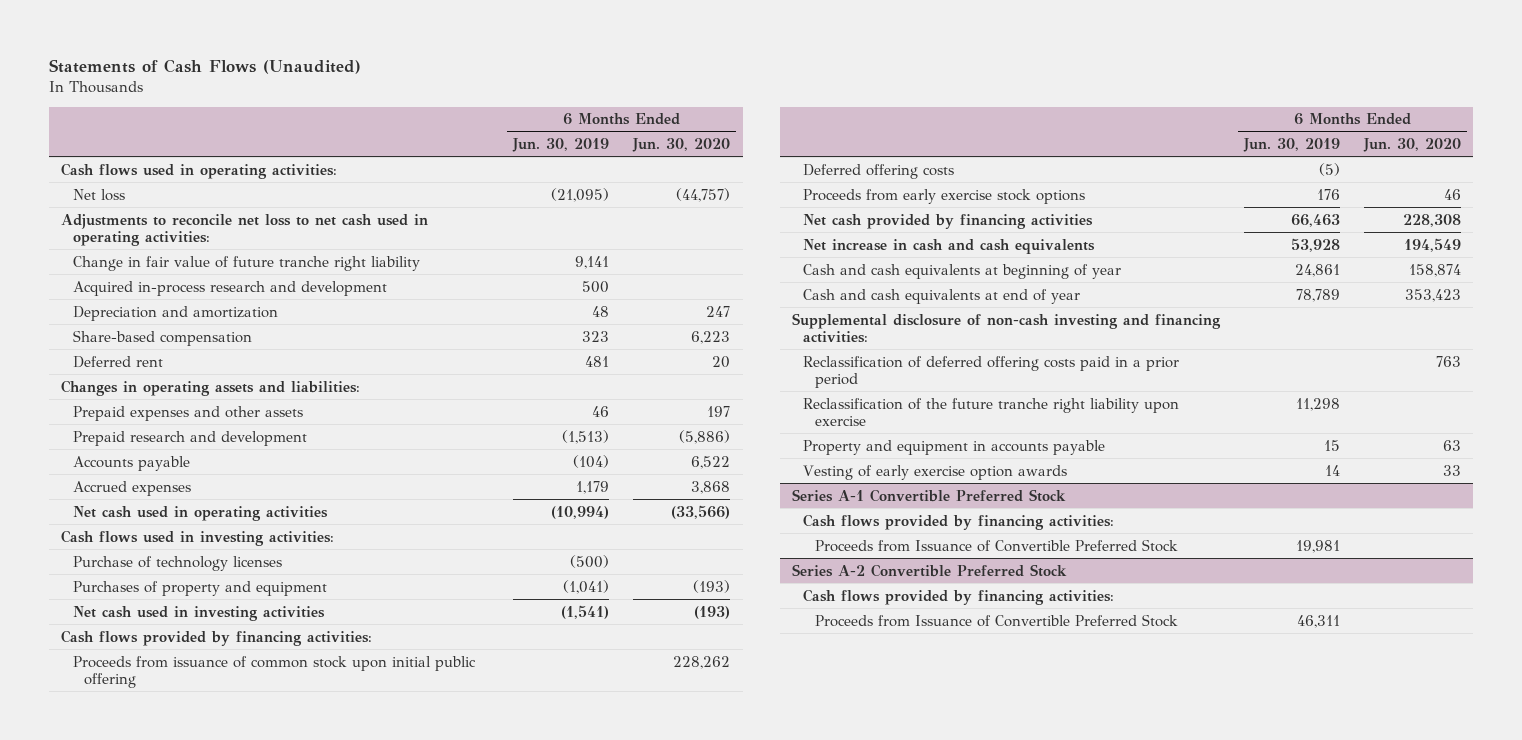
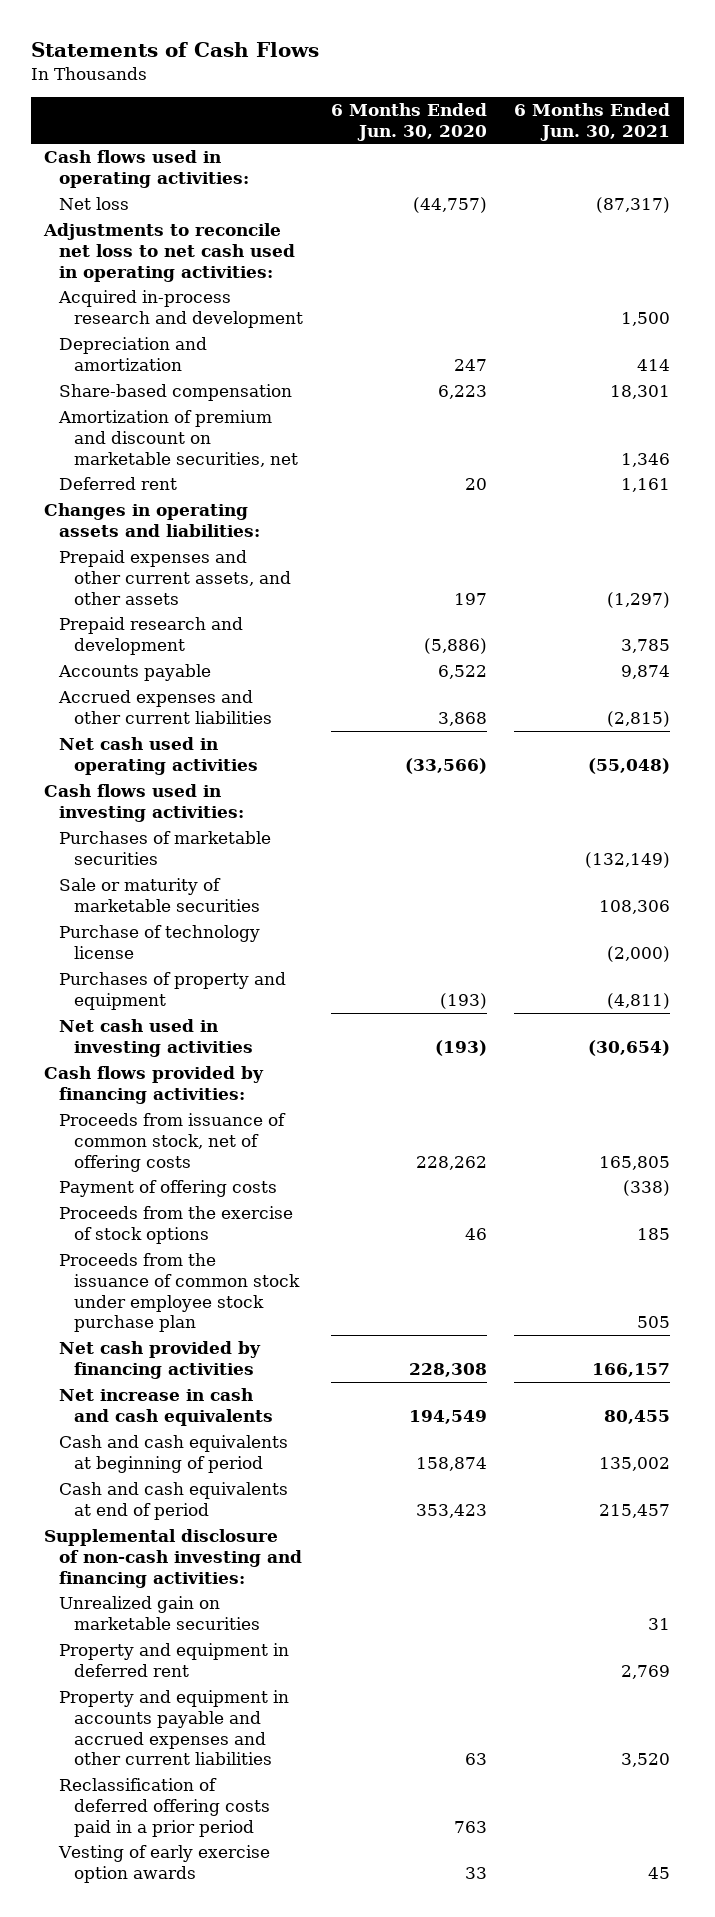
- Statements of Cash Flows (Unaudited)
+ Statements of Cash Flows
- | 6 Months Ended Jun. 30, 2019 | 6 Months Ended Jun. 30, 2020
+ | 6 Months Ended Jun. 30, 2020 | 6 Months Ended Jun. 30, 2021
- Change in fair value of future tranche right liability | 9,141 |
+ Amortization of premium and discount on marketable securities, net | | 1,346
- Prepaid expenses and other assets | 46 | 197
+ Prepaid expenses and other current assets, and other assets | 197 | (1,297)
- Accrued expenses | 1,179 | 3,868
+ Accrued expenses and other current liabilities | 3,868 | (2,815)
- Purchase of technology licenses | (500) |
+ Purchases of marketable securities | | (132,149)
+ Sale or maturity of marketable securities | | 108,306
+ Purchase of technology license | | (2,000)
- Proceeds from issuance of common stock upon initial public offering | | 228,262
- Deferred offering costs | (5) |
- Proceeds from early exercise stock options | 176 | 46
+ Proceeds from issuance of common stock, net of offering costs | 228,262 | 165,805
+ Payment of offering costs | | (338)
+ Proceeds from the exercise of stock options | 46 | 185
+ Proceeds from the issuance of common stock under employee stock purchase plan | | 505
- Cash and cash equivalents at beginning of year | 24,861 | 158,874
- Cash and cash equivalents at end of year | 78,789 | 353,423
+ Cash and cash equivalents at beginning of period | 158,874 | 135,002
+ Cash and cash equivalents at end of period | 353,423 | 215,457
+ Unrealized gain on marketable securities | | 31
+ Property and equipment in deferred rent | | 2,769
+ Property and equipment in accounts payable and accrued expenses and other current liabilities | 63 | 3,520
- Reclassification of the future tranche right liability upon exercise | 11,298 |
- Property and equipment in accounts payable | 15 | 63
- Series A-1 Convertible Preferred Stock
- Cash flows provided by financing activities:
- Proceeds from Issuance of Convertible Preferred Stock | 19,981 |
- Series A-2 Convertible Preferred Stock
- Cash flows provided by financing activities:
- Proceeds from Issuance of Convertible Preferred Stock | 46,311 |

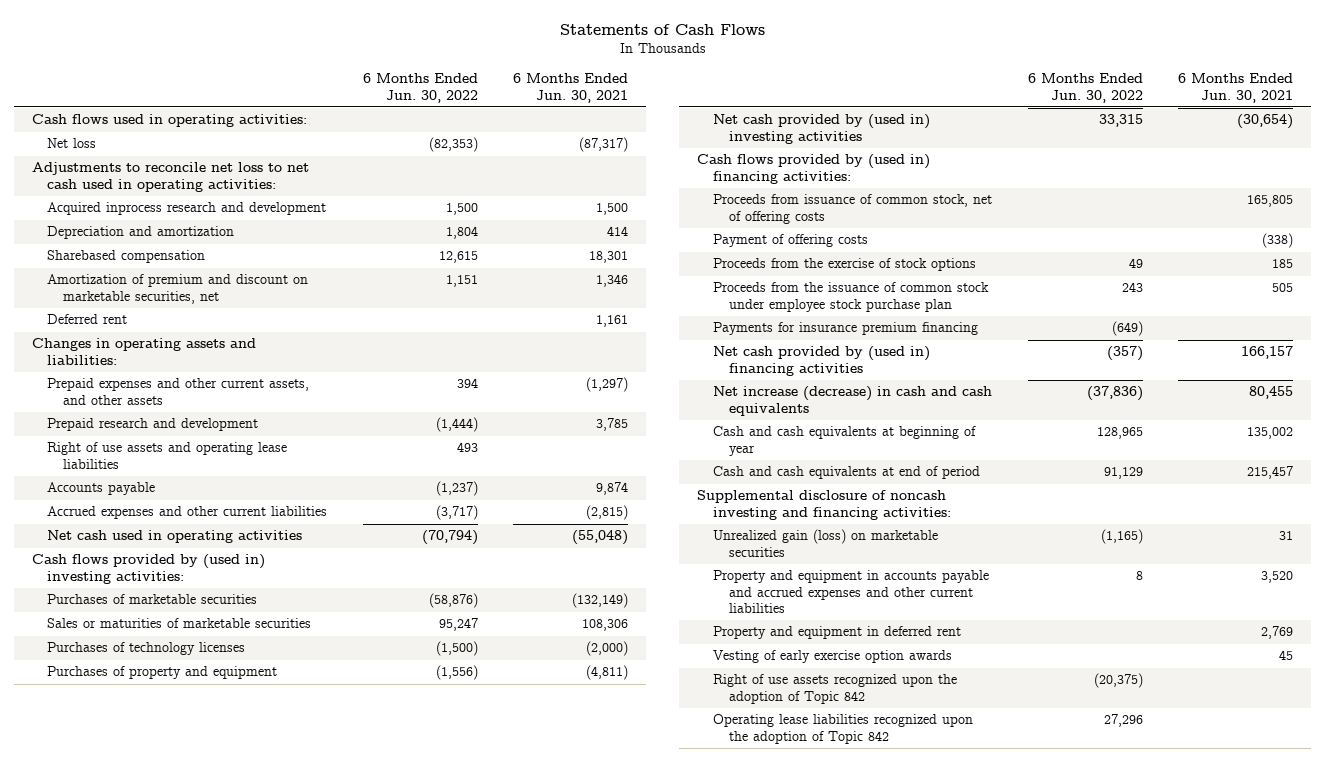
- | 6 Months Ended Jun. 30, 2020 | 6 Months Ended Jun. 30, 2021
+ | 6 Months Ended Jun. 30, 2022 | 6 Months Ended Jun. 30, 2021
- Acquired in-process research and development | | 1,500
+ Acquired inprocess research and development | 1,500 | 1,500
- Share-based compensation | 6,223 | 18,301
+ Sharebased compensation | 12,615 | 18,301
+ Right of use assets and operating lease liabilities | 493 |
- Cash flows used in investing activities:
+ Cash flows provided by (used in) investing activities:
- Sale or maturity of marketable securities | | 108,306
- Purchase of technology license | | (2,000)
+ Sales or maturities of marketable securities | 95,247 | 108,306
+ Purchases of technology licenses | (1,500) | (2,000)
- Net cash used in investing activities | (193) | (30,654)
- Cash flows provided by financing activities:
+ Net cash provided by (used in) investing activities | 33,315 | (30,654)
+ Cash flows provided by (used in) financing activities:
- Net cash provided by financing activities | 228,308 | 166,157
- Net increase in cash and cash equivalents | 194,549 | 80,455
- Cash and cash equivalents at beginning of period | 158,874 | 135,002
+ Payments for insurance premium financing | (649) |
+ Net cash provided by (used in) financing activities | (357) | 166,157
+ Net increase (decrease) in cash and cash equivalents | (37,836) | 80,455
+ Cash and cash equivalents at beginning of year | 128,965 | 135,002
- Supplemental disclosure of non-cash investing and financing activities:
- Unrealized gain on marketable securities | | 31
+ Supplemental disclosure of noncash investing and financing activities:
+ Unrealized gain (loss) on marketable securities | (1,165) | 31
- Reclassification of deferred offering costs paid in a prior period | 763 |
moved down: Property and equipment in deferred rent | | 2,769
+ Right of use assets recognized upon the adoption of Topic 842 | (20,375) |
+ Operating lease liabilities recognized upon the adoption of Topic 842 | 27,296 |

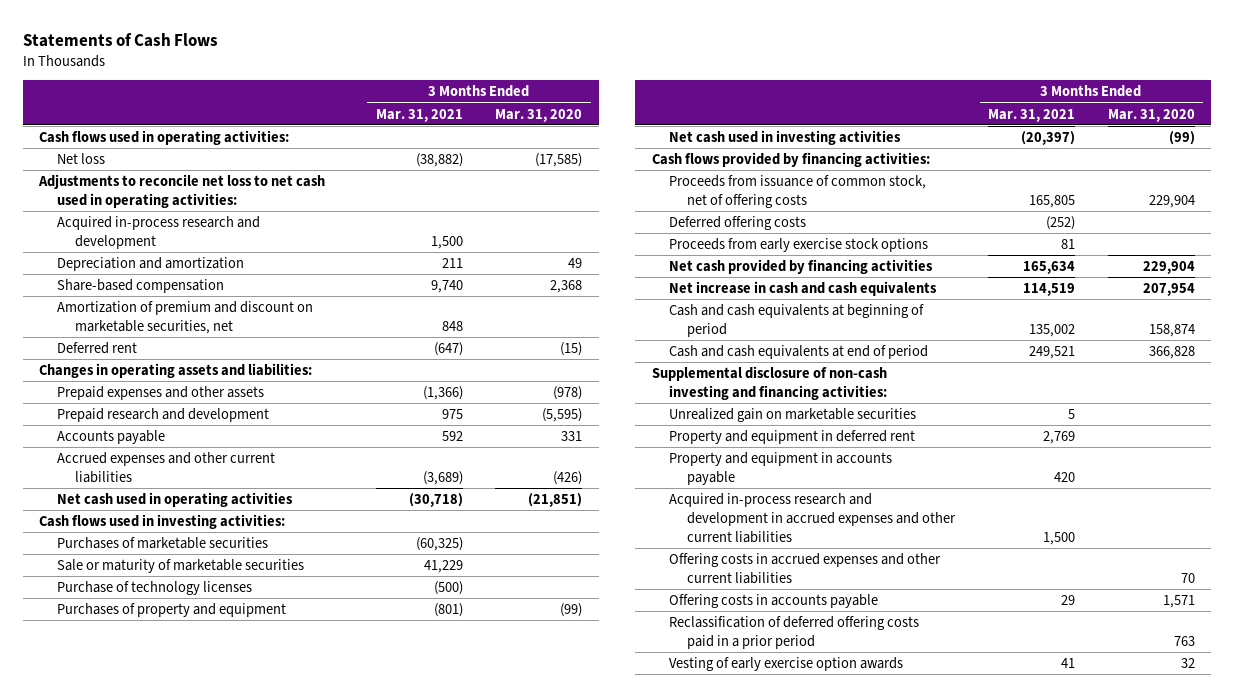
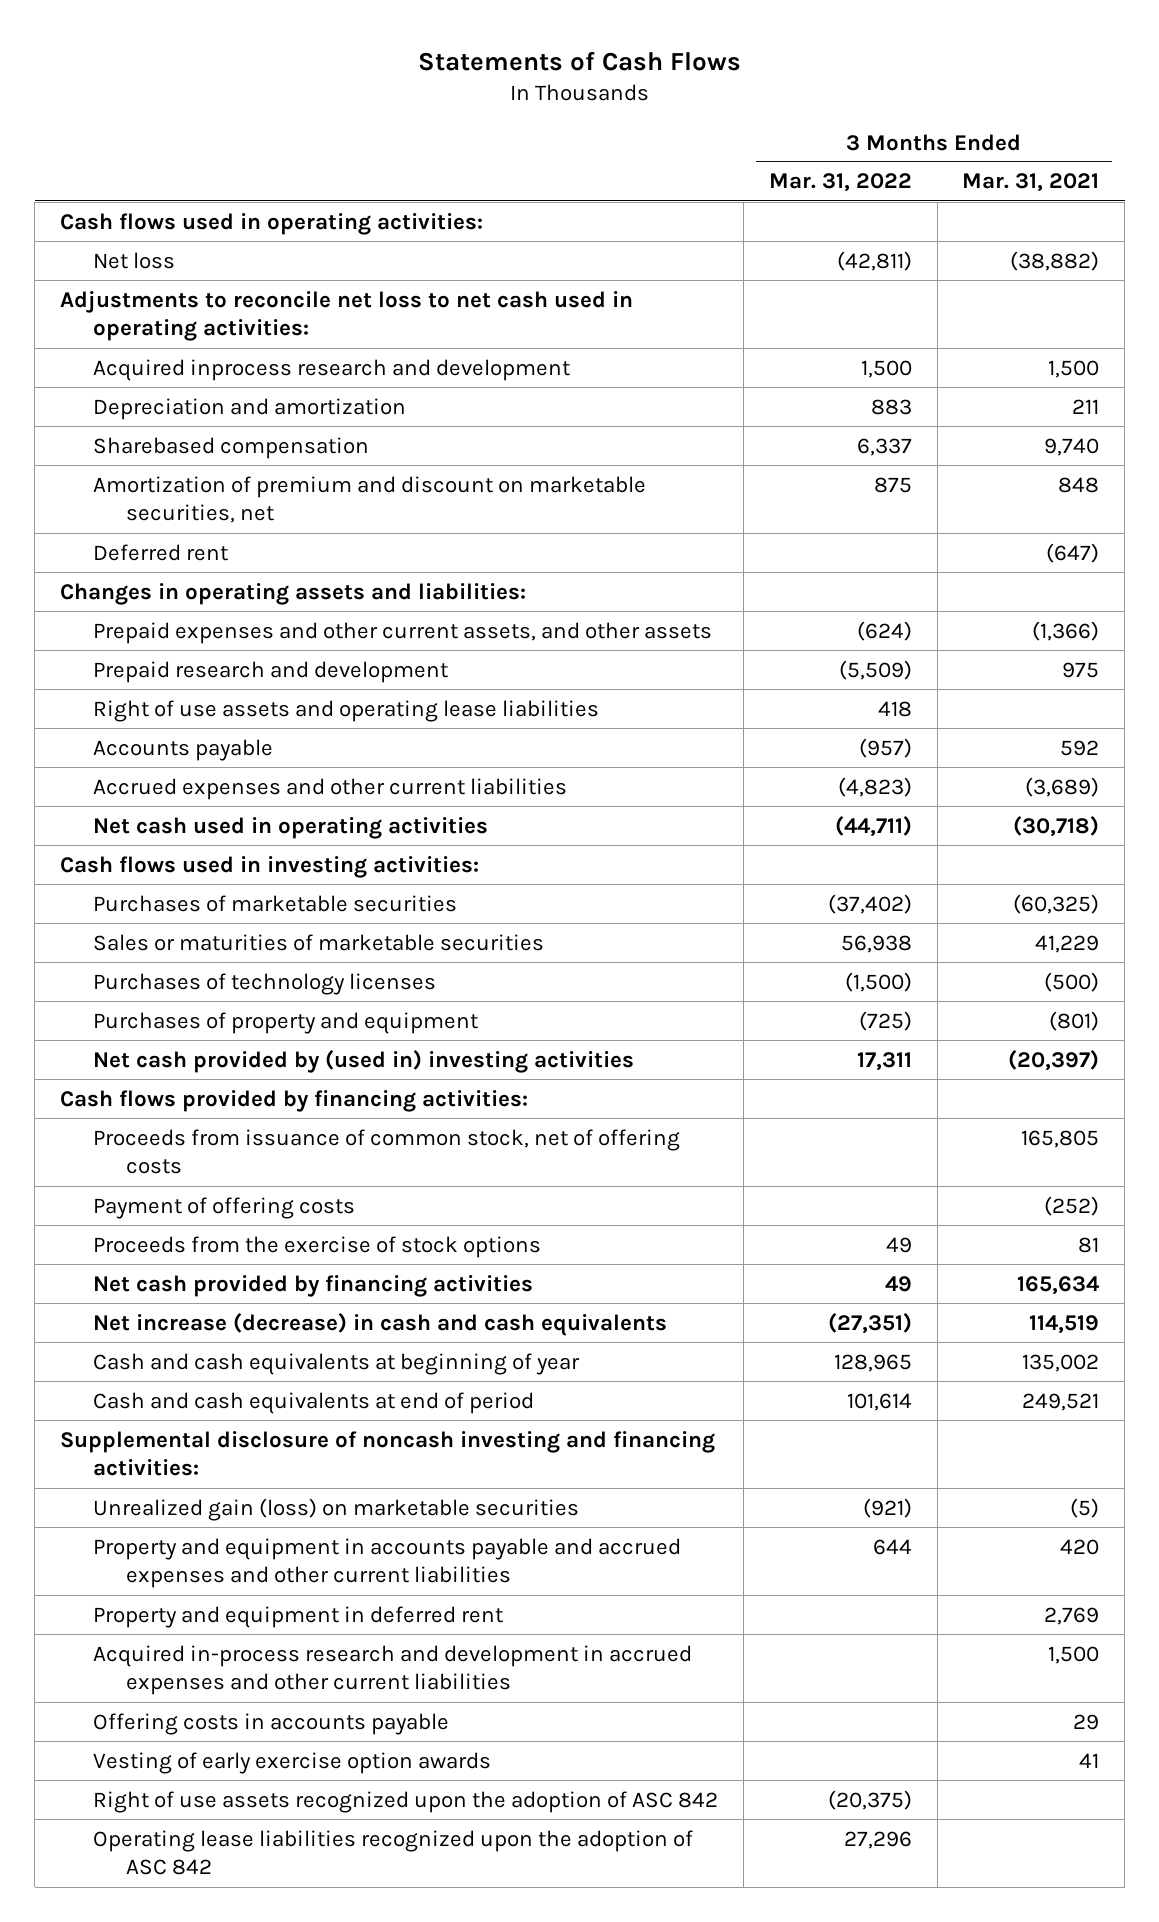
- | 3 Months Ended Mar. 31, 2021 | 3 Months Ended Mar. 31, 2020
+ | 3 Months Ended Mar. 31, 2022 | 3 Months Ended Mar. 31, 2021
- Acquired in-process research and development | 1,500 |
+ Acquired inprocess research and development | 1,500 | 1,500
- Share-based compensation | 9,740 | 2,368
+ Sharebased compensation | 6,337 | 9,740
- Prepaid expenses and other assets | (1,366) | (978)
+ Prepaid expenses and other current assets, and other assets | (624) | (1,366)
+ Right of use assets and operating lease liabilities | 418 |
- Sale or maturity of marketable securities | 41,229 |
- Purchase of technology licenses | (500) |
+ Sales or maturities of marketable securities | 56,938 | 41,229
+ Purchases of technology licenses | (1,500) | (500)
- Net cash used in investing activities | (20,397) | (99)
+ Net cash provided by (used in) investing activities | 17,311 | (20,397)
- Deferred offering costs | (252) |
- Proceeds from early exercise stock options | 81 |
+ Payment of offering costs | | (252)
+ Proceeds from the exercise of stock options | 49 | 81
- Net increase in cash and cash equivalents | 114,519 | 207,954
- Cash and cash equivalents at beginning of period | 135,002 | 158,874
+ Net increase (decrease) in cash and cash equivalents | (27,351) | 114,519
+ Cash and cash equivalents at beginning of year | 128,965 | 135,002
- Supplemental disclosure of non-cash investing and financing activities:
- Unrealized gain on marketable securities | 5 |
+ Supplemental disclosure of noncash investing and financing activities:
+ Unrealized gain (loss) on marketable securities | (921) | (5)
+ Property and equipment in accounts payable and accrued expenses and other current liabilities | 644 | 420
- Property and equipment in accounts payable | 420 |
- Offering costs in accrued expenses and other current liabilities | | 70
- Reclassification of deferred offering costs paid in a prior period | | 763
+ Right of use assets recognized upon the adoption of ASC 842 | (20,375) |
+ Operating lease liabilities recognized upon the adoption of ASC 842 | 27,296 |

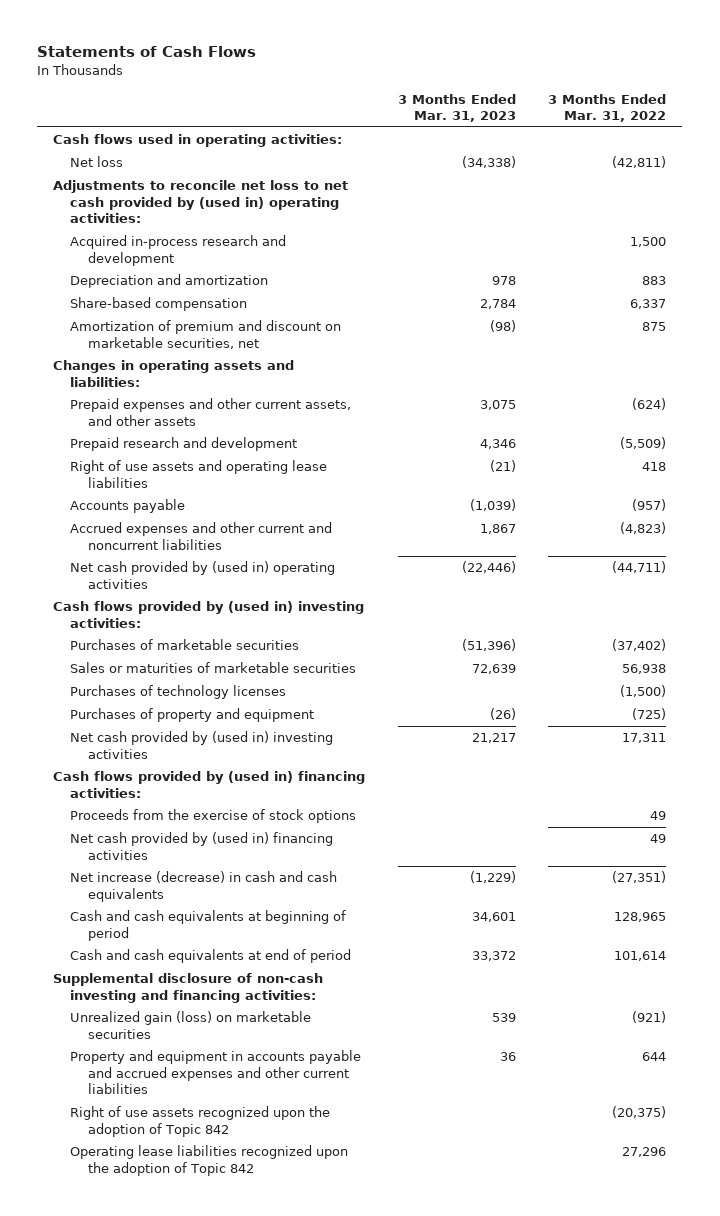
- | 3 Months Ended Mar. 31, 2022 | 3 Months Ended Mar. 31, 2021
+ | 3 Months Ended Mar. 31, 2023 | 3 Months Ended Mar. 31, 2022
- Adjustments to reconcile net loss to net cash used in operating activities:
- Acquired inprocess research and development | 1,500 | 1,500
+ Adjustments to reconcile net loss to net cash provided by (used in) operating activities:
+ Acquired in-process research and development | | 1,500
- Sharebased compensation | 6,337 | 9,740
+ Share-based compensation | 2,784 | 6,337
- Deferred rent | | (647)
- Accrued expenses and other current liabilities | (4,823) | (3,689)
- Net cash used in operating activities | (44,711) | (30,718)
- Cash flows used in investing activities:
+ Accrued expenses and other current and noncurrent liabilities | 1,867 | (4,823)
+ Net cash provided by (used in) operating activities | (22,446) | (44,711)
+ Cash flows provided by (used in) investing activities:
- Cash flows provided by financing activities:
- Proceeds from issuance of common stock, net of offering costs | | 165,805
- Payment of offering costs | | (252)
+ Cash flows provided by (used in) financing activities:
- Net cash provided by financing activities | 49 | 165,634
+ Net cash provided by (used in) financing activities | | 49
- Cash and cash equivalents at beginning of year | 128,965 | 135,002
+ Cash and cash equivalents at beginning of period | 34,601 | 128,965
- Supplemental disclosure of noncash investing and financing activities:
+ Supplemental disclosure of non-cash investing and financing activities:
- Property and equipment in deferred rent | | 2,769
- Acquired in-process research and development in accrued expenses and other current liabilities | | 1,500
- Offering costs in accounts payable | | 29
- Vesting of early exercise option awards | | 41
- Right of use assets recognized upon the adoption of ASC 842 | (20,375) |
- Operating lease liabilities recognized upon the adoption of ASC 842 | 27,296 |
+ Right of use assets recognized upon the adoption of Topic 842 | | (20,375)
+ Operating lease liabilities recognized upon the adoption of Topic 842 | | 27,296

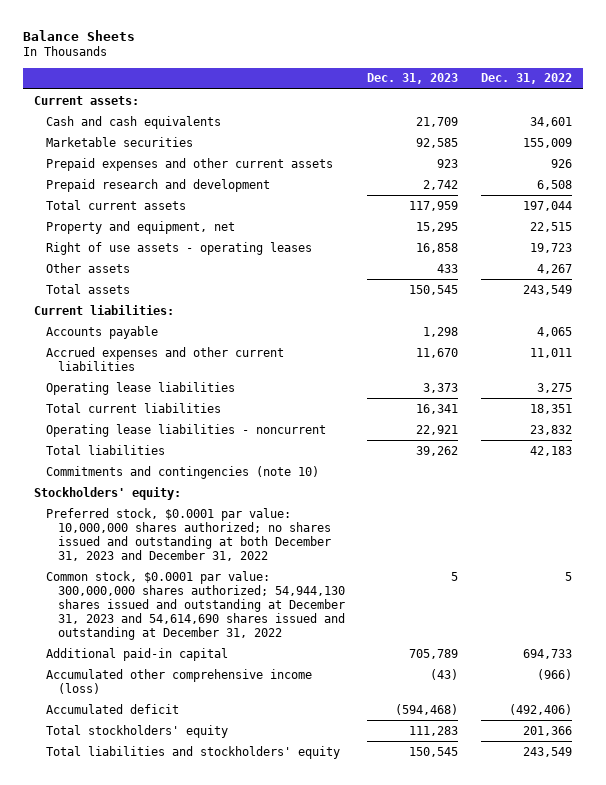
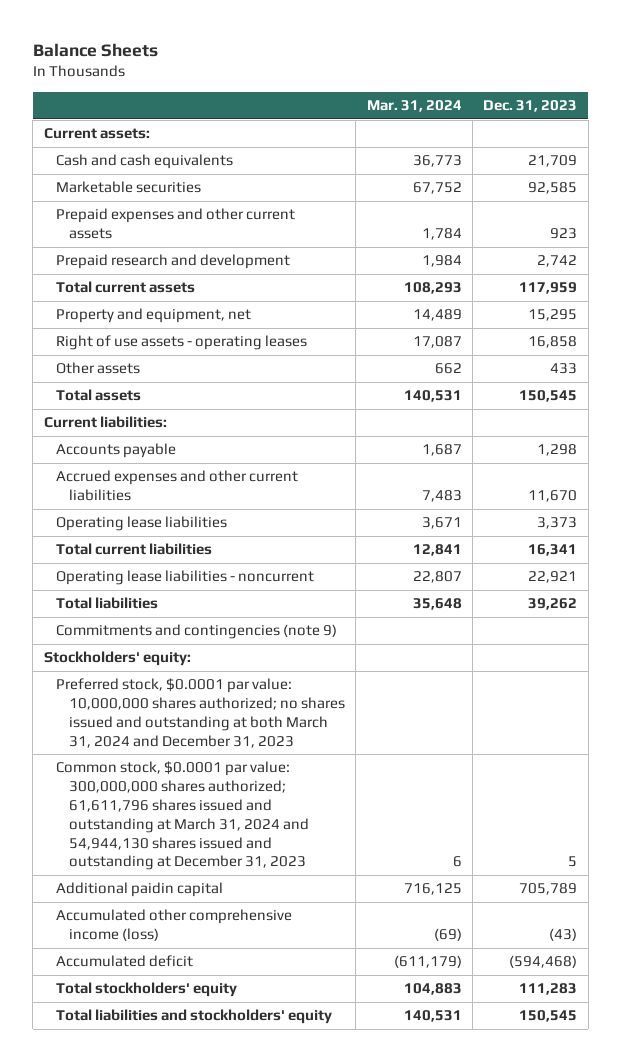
- | Dec. 31, 2023 | Dec. 31, 2022
+ | Mar. 31, 2024 | Dec. 31, 2023
- Commitments and contingencies (note 10)
+ Commitments and contingencies (note 9)
- Preferred stock, $0.0001 par value: 10,000,000 shares authorized; no shares issued and outstanding at both December 31, 2023 and December 31, 2022
- Common stock, $0.0001 par value: 300,000,000 shares authorized; 54,944,130 shares issued and outstanding at December 31, 2023 and 54,614,690 shares issued and outstanding at December 31, 2022 | 5 | 5
- Additional paid-in capital | 705,789 | 694,733
+ Preferred stock, $0.0001 par value: 10,000,000 shares authorized; no shares issued and outstanding at both March 31, 2024 and December 31, 2023
+ Common stock, $0.0001 par value: 300,000,000 shares authorized; 61,611,796 shares issued and outstanding at March 31, 2024 and 54,944,130 shares issued and outstanding at December 31, 2023 | 6 | 5
+ Additional paidin capital | 716,125 | 705,789

